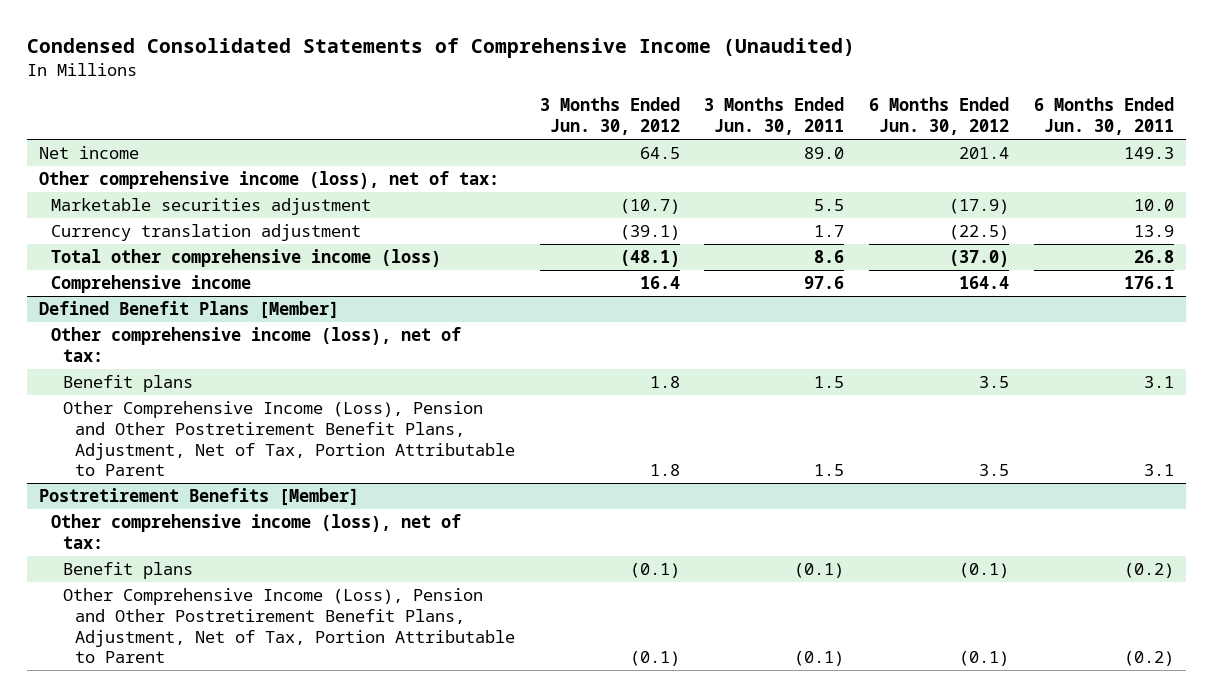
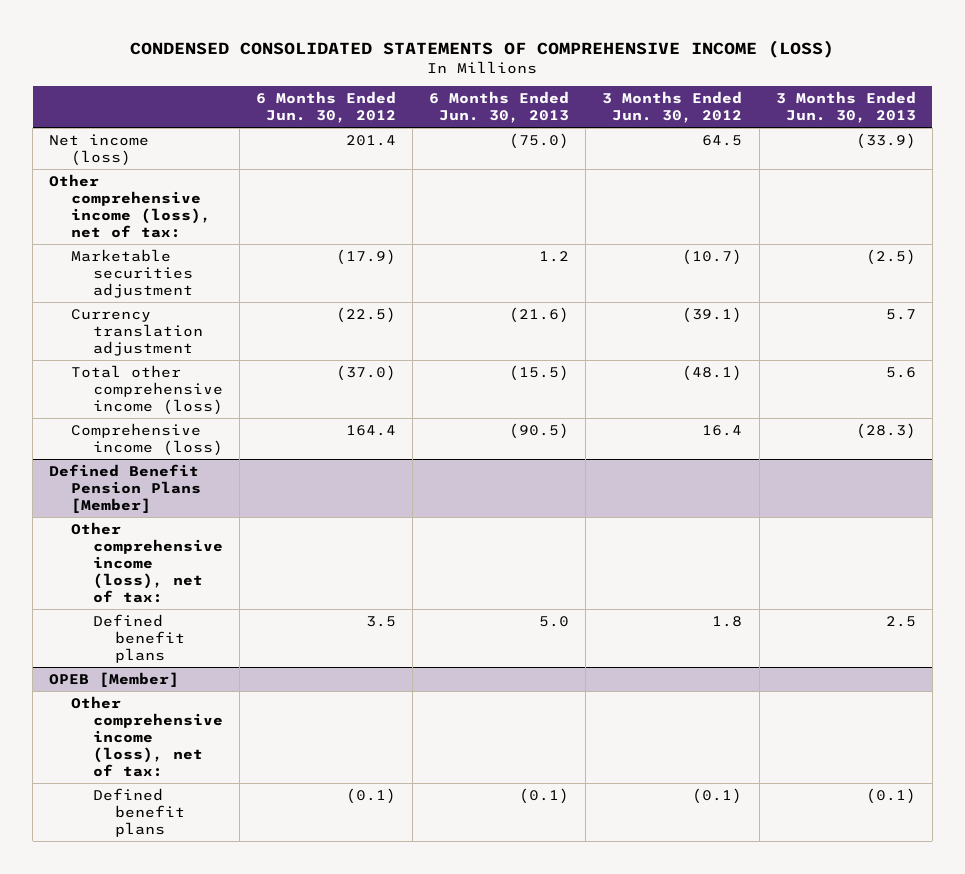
- Condensed Consolidated Statements of Comprehensive Income (Unaudited)
+ CONDENSED CONSOLIDATED STATEMENTS OF COMPREHENSIVE INCOME (LOSS)
- | 3 Months Ended Jun. 30, 2012 | 3 Months Ended Jun. 30, 2011 | 6 Months Ended Jun. 30, 2012 | 6 Months Ended Jun. 30, 2011
+ | 6 Months Ended Jun. 30, 2012 | 6 Months Ended Jun. 30, 2013 | 3 Months Ended Jun. 30, 2012 | 3 Months Ended Jun. 30, 2013
- Net income | 64.5 | 89.0 | 201.4 | 149.3
+ Net income (loss) | 201.4 | (75.0) | 64.5 | (33.9)
- Comprehensive income | 16.4 | 97.6 | 164.4 | 176.1
- Defined Benefit Plans [Member]
+ Comprehensive income (loss) | 164.4 | (90.5) | 16.4 | (28.3)
+ Defined Benefit Pension Plans [Member]
- Benefit plans | 1.8 | 1.5 | 3.5 | 3.1
- Other Comprehensive Income (Loss), Pension and Other Postretirement Benefit Plans, Adjustment, Net of Tax, Portion Attributable to Parent | 1.8 | 1.5 | 3.5 | 3.1
- Postretirement Benefits [Member]
+ Defined benefit plans | 3.5 | 5.0 | 1.8 | 2.5
+ OPEB [Member]
- Benefit plans | (0.1) | (0.1) | (0.1) | (0.2)
- Other Comprehensive Income (Loss), Pension and Other Postretirement Benefit Plans, Adjustment, Net of Tax, Portion Attributable to Parent | (0.1) | (0.1) | (0.1) | (0.2)
+ Defined benefit plans | (0.1) | (0.1) | (0.1) | (0.1)

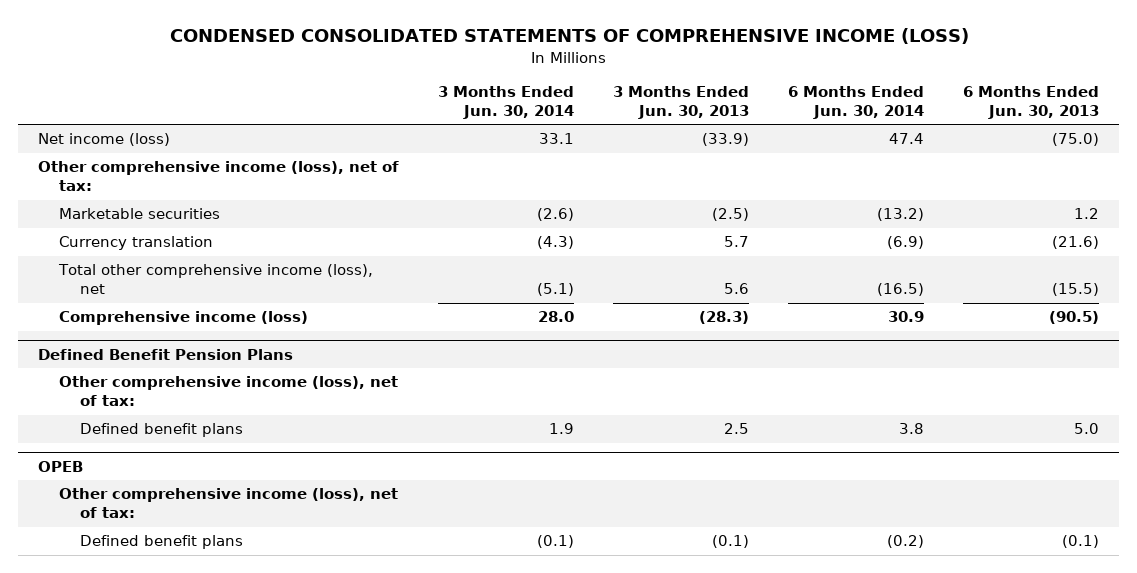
- | 6 Months Ended Jun. 30, 2012 | 6 Months Ended Jun. 30, 2013 | 3 Months Ended Jun. 30, 2012 | 3 Months Ended Jun. 30, 2013
+ | 3 Months Ended Jun. 30, 2014 | 3 Months Ended Jun. 30, 2013 | 6 Months Ended Jun. 30, 2014 | 6 Months Ended Jun. 30, 2013
- Marketable securities adjustment | (17.9) | 1.2 | (10.7) | (2.5)
- Currency translation adjustment | (22.5) | (21.6) | (39.1) | 5.7
- Total other comprehensive income (loss) | (37.0) | (15.5) | (48.1) | 5.6
+ Marketable securities | (2.6) | (2.5) | (13.2) | 1.2
+ Currency translation | (4.3) | 5.7 | (6.9) | (21.6)
+ Total other comprehensive income (loss), net | (5.1) | 5.6 | (16.5) | (15.5)
- Defined Benefit Pension Plans [Member]
+ Defined Benefit Pension Plans
- OPEB [Member]
+ OPEB

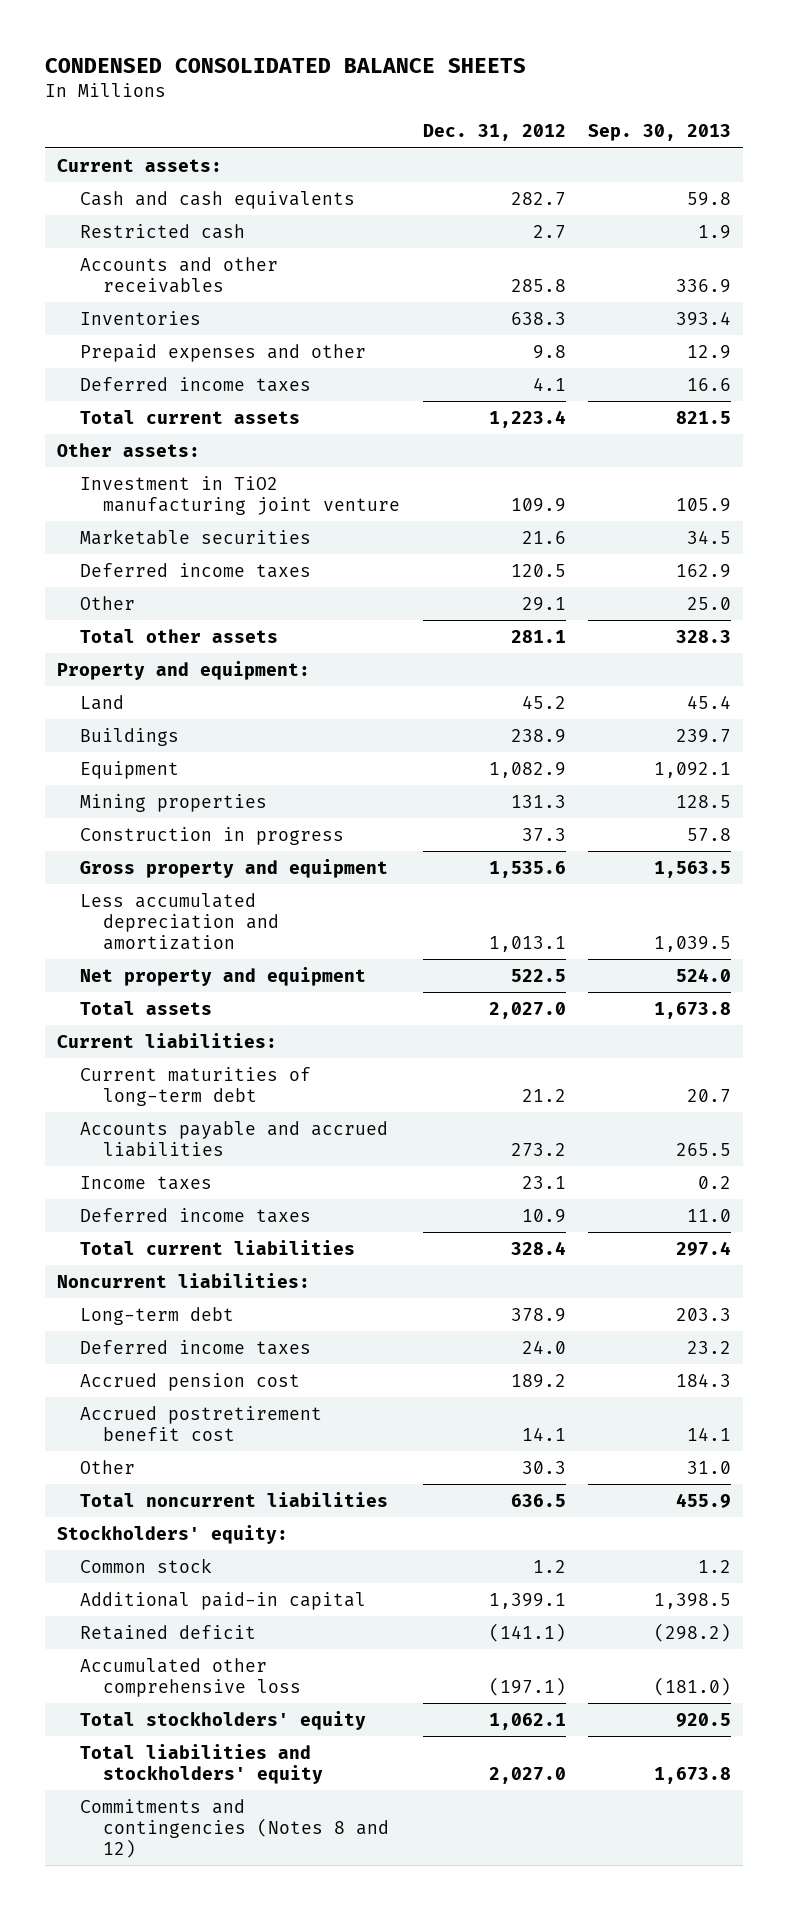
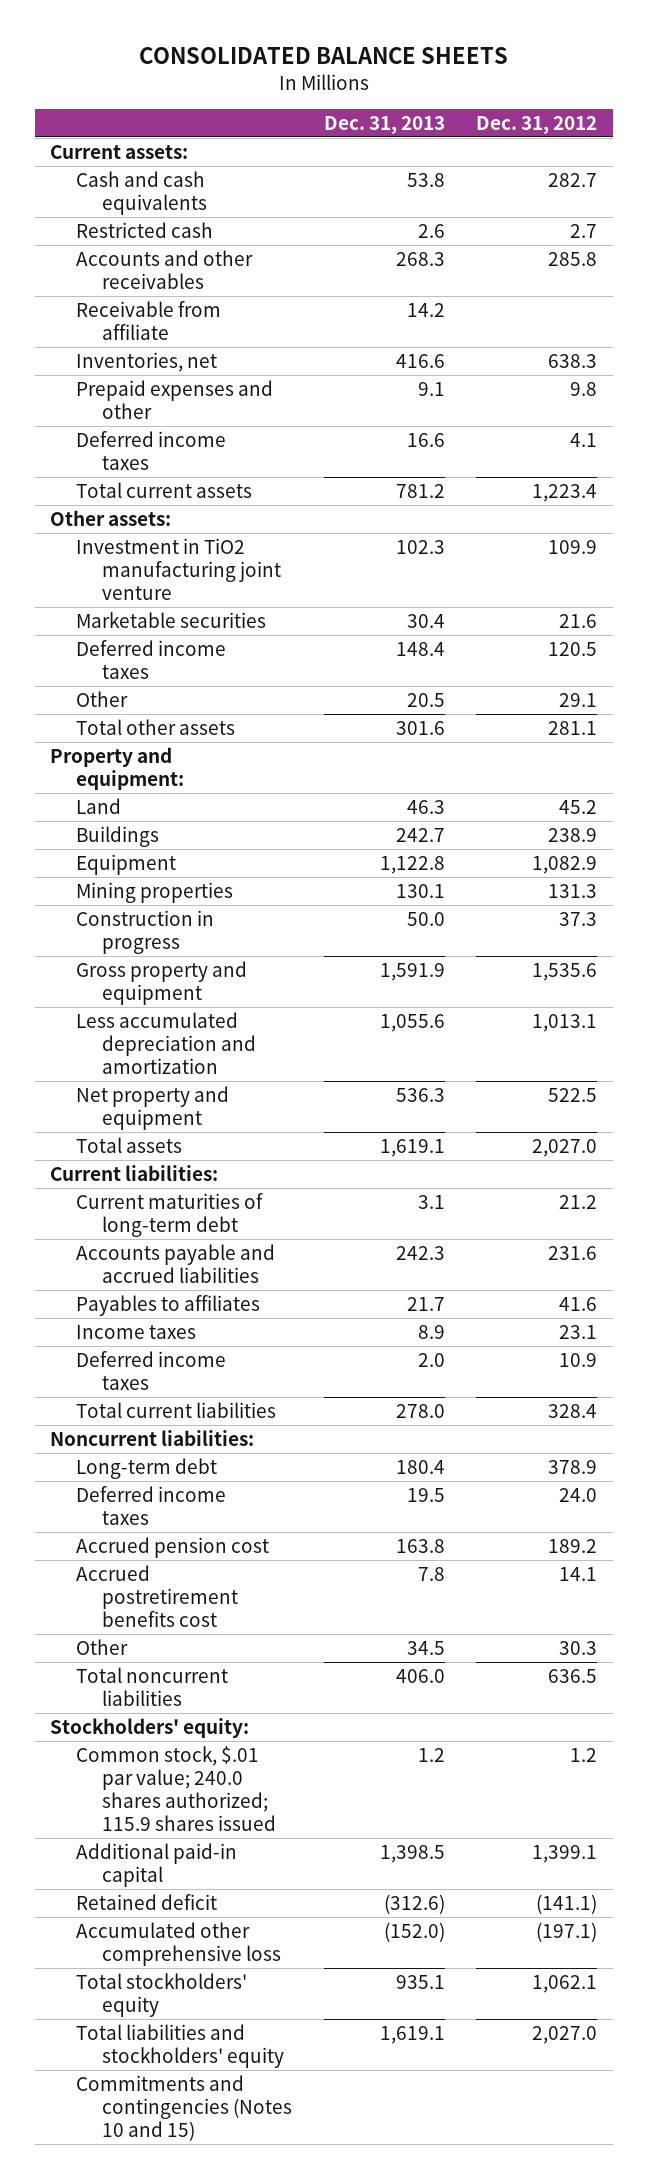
- CONDENSED CONSOLIDATED BALANCE SHEETS
+ CONSOLIDATED BALANCE SHEETS
- | Dec. 31, 2012 | Sep. 30, 2013
+ | Dec. 31, 2013 | Dec. 31, 2012
- Inventories | 638.3 | 393.4
+ Receivable from affiliate | 14.2 |
+ Inventories, net | 416.6 | 638.3
- Accounts payable and accrued liabilities | 273.2 | 265.5
+ Accounts payable and accrued liabilities | 242.3 | 231.6
+ Payables to affiliates | 21.7 | 41.6
- Accrued postretirement benefit cost | 14.1 | 14.1
+ Accrued postretirement benefits cost | 7.8 | 14.1
- Common stock | 1.2 | 1.2
+ Common stock, $.01 par value; 240.0 shares authorized; 115.9 shares issued | 1.2 | 1.2
- Commitments and contingencies (Notes 8 and 12)
+ Commitments and contingencies (Notes 10 and 15)

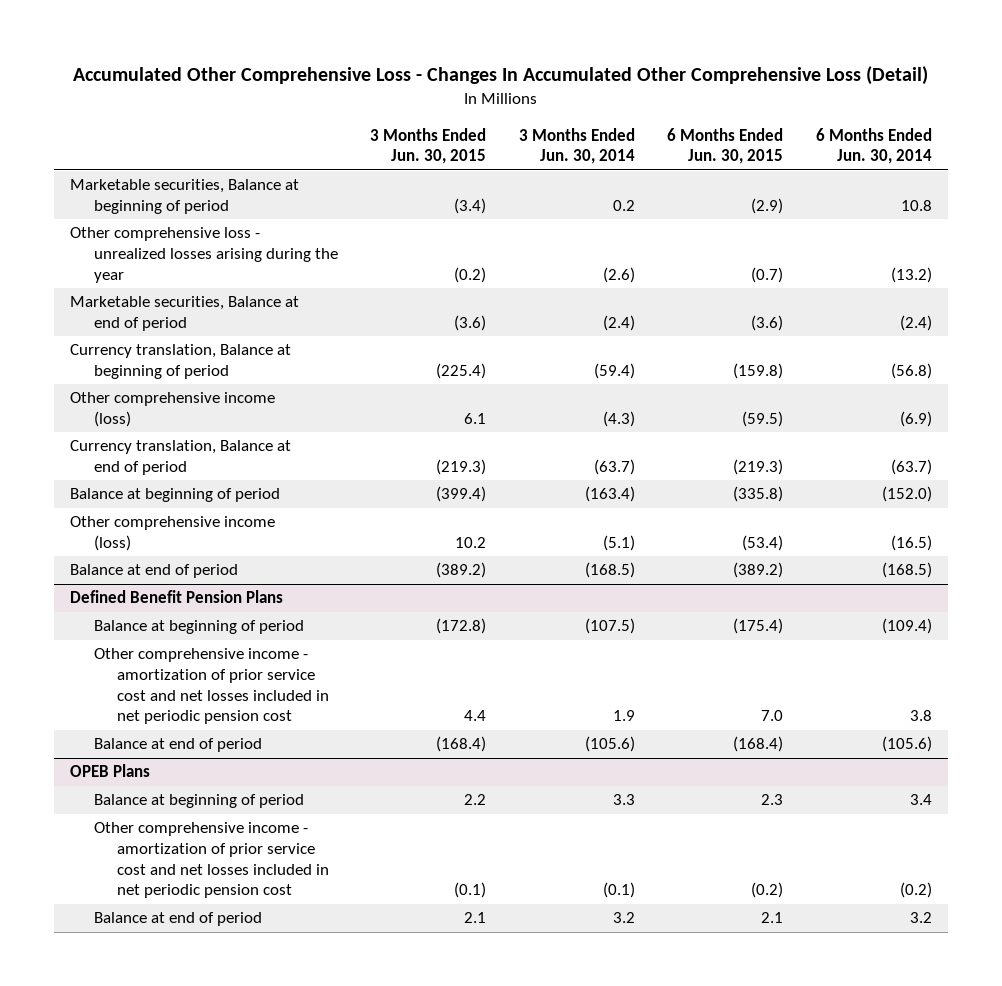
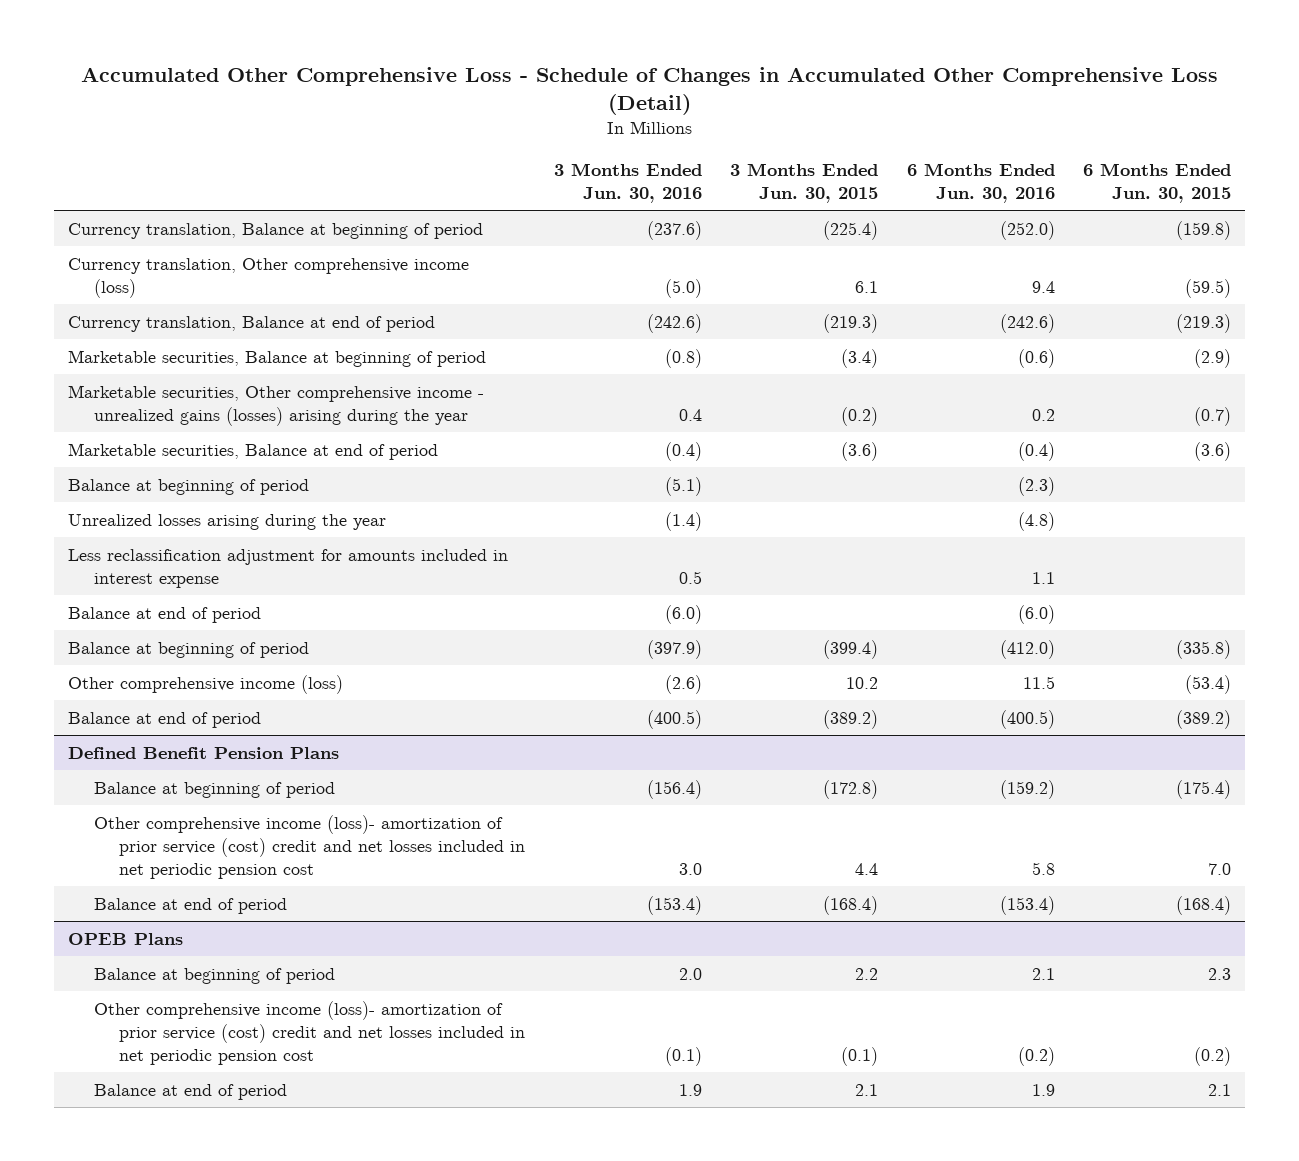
- Accumulated Other Comprehensive Loss - Changes In Accumulated Other Comprehensive Loss (Detail)
+ Accumulated Other Comprehensive Loss - Schedule of Changes in Accumulated Other Comprehensive Loss (Detail)
- | 3 Months Ended Jun. 30, 2015 | 3 Months Ended Jun. 30, 2014 | 6 Months Ended Jun. 30, 2015 | 6 Months Ended Jun. 30, 2014
+ | 3 Months Ended Jun. 30, 2016 | 3 Months Ended Jun. 30, 2015 | 6 Months Ended Jun. 30, 2016 | 6 Months Ended Jun. 30, 2015
- Other comprehensive loss - unrealized losses arising during the year | (0.2) | (2.6) | (0.7) | (13.2)
- Other comprehensive income (loss) | 6.1 | (4.3) | (59.5) | (6.9)
+ Currency translation, Other comprehensive income (loss) | (5.0) | 6.1 | 9.4 | (59.5)
moved down: Marketable securities, Balance at beginning of period | (0.8) | (3.4) | (0.6) | (2.9)
+ Marketable securities, Other comprehensive income - unrealized gains (losses) arising during the year | 0.4 | (0.2) | 0.2 | (0.7)
moved down: Marketable securities, Balance at end of period | (0.4) | (3.6) | (0.4) | (3.6)
+ Balance at beginning of period | (5.1) | | (2.3) |
+ Unrealized losses arising during the year | (1.4) | | (4.8) |
+ Less reclassification adjustment for amounts included in interest expense | 0.5 | | 1.1 |
+ Balance at end of period | (6.0) | | (6.0) |
@ Defined Benefit Pension Plans
- Other comprehensive income - amortization of prior service cost and net losses included in net periodic pension cost | 4.4 | 1.9 | 7.0 | 3.8
+ Other comprehensive income (loss)- amortization of prior service (cost) credit and net losses included in net periodic pension cost | 3.0 | 4.4 | 5.8 | 7.0
@ OPEB Plans
- Other comprehensive income - amortization of prior service cost and net losses included in net periodic pension cost | (0.1) | (0.1) | (0.2) | (0.2)
+ Other comprehensive income (loss)- amortization of prior service (cost) credit and net losses included in net periodic pension cost | (0.1) | (0.1) | (0.2) | (0.2)

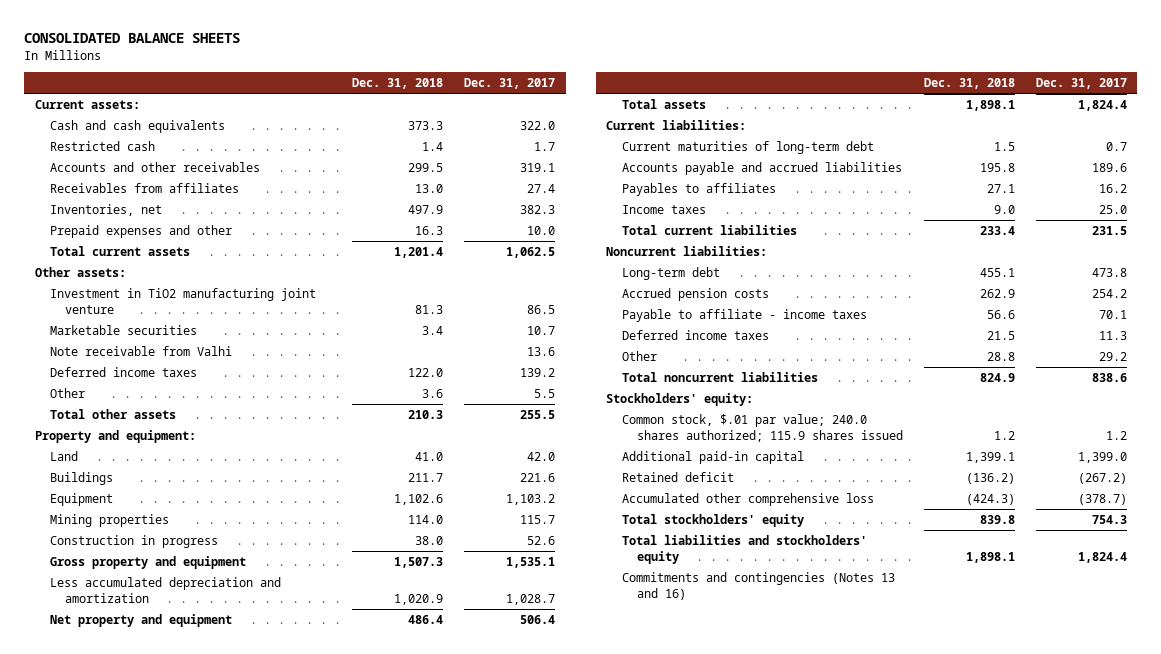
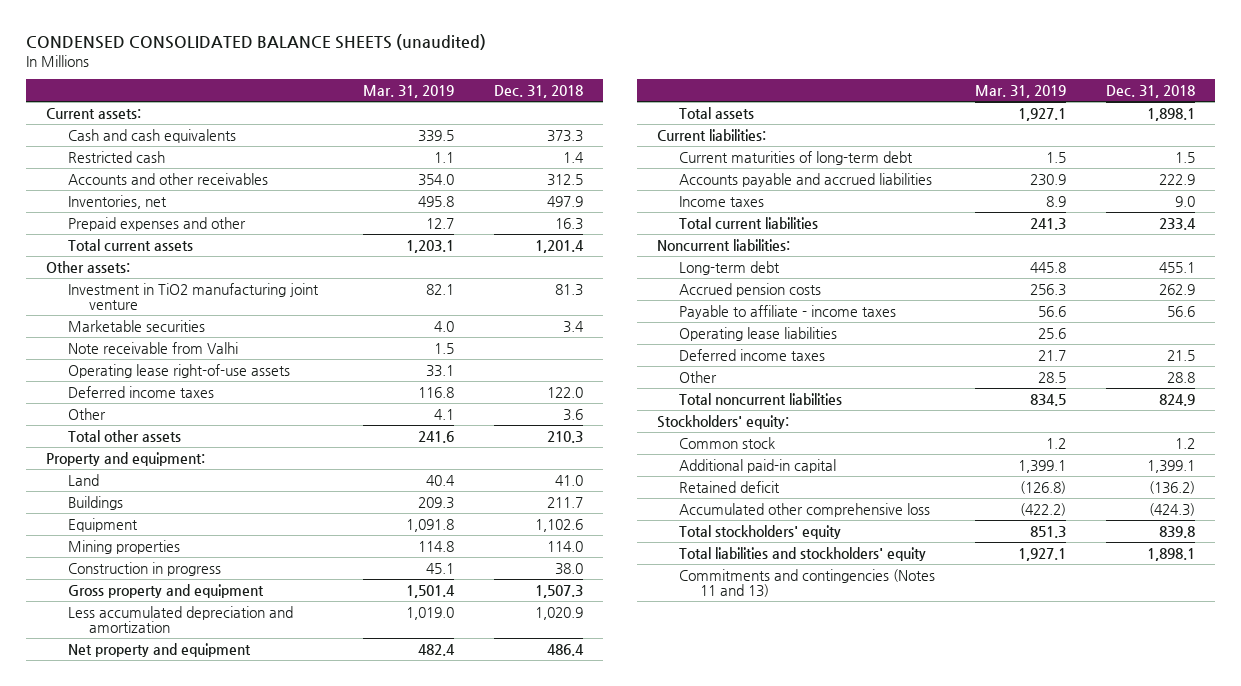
- CONSOLIDATED BALANCE SHEETS
+ CONDENSED CONSOLIDATED BALANCE SHEETS (unaudited)
- | Dec. 31, 2018 | Dec. 31, 2017
+ | Mar. 31, 2019 | Dec. 31, 2018
- Accounts and other receivables | 299.5 | 319.1
- Receivables from affiliates | 13.0 | 27.4
+ Accounts and other receivables | 354.0 | 312.5
+ Operating lease right-of-use assets | 33.1 |
- Accounts payable and accrued liabilities | 195.8 | 189.6
- Payables to affiliates | 27.1 | 16.2
+ Accounts payable and accrued liabilities | 230.9 | 222.9
+ Operating lease liabilities | 25.6 |
- Common stock, $.01 par value; 240.0 shares authorized; 115.9 shares issued | 1.2 | 1.2
+ Common stock | 1.2 | 1.2
- Commitments and contingencies (Notes 13 and 16)
+ Commitments and contingencies (Notes 11 and 13)

